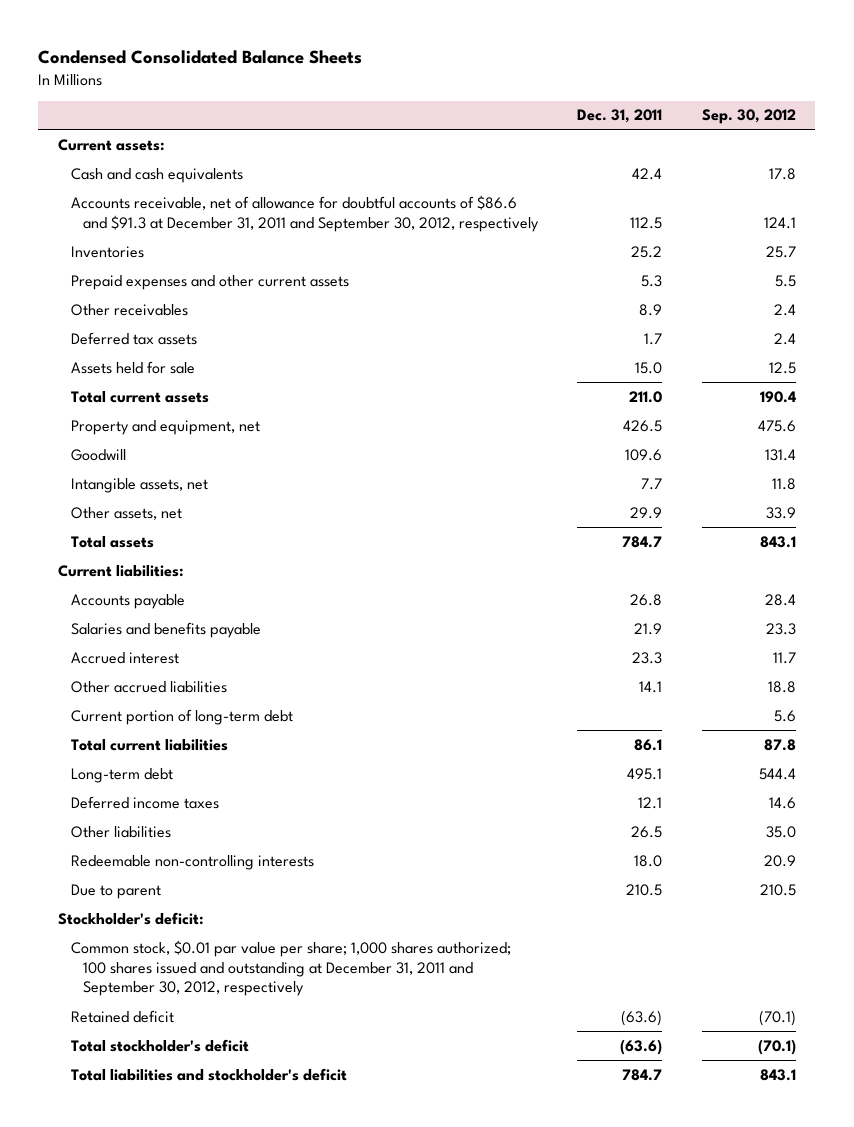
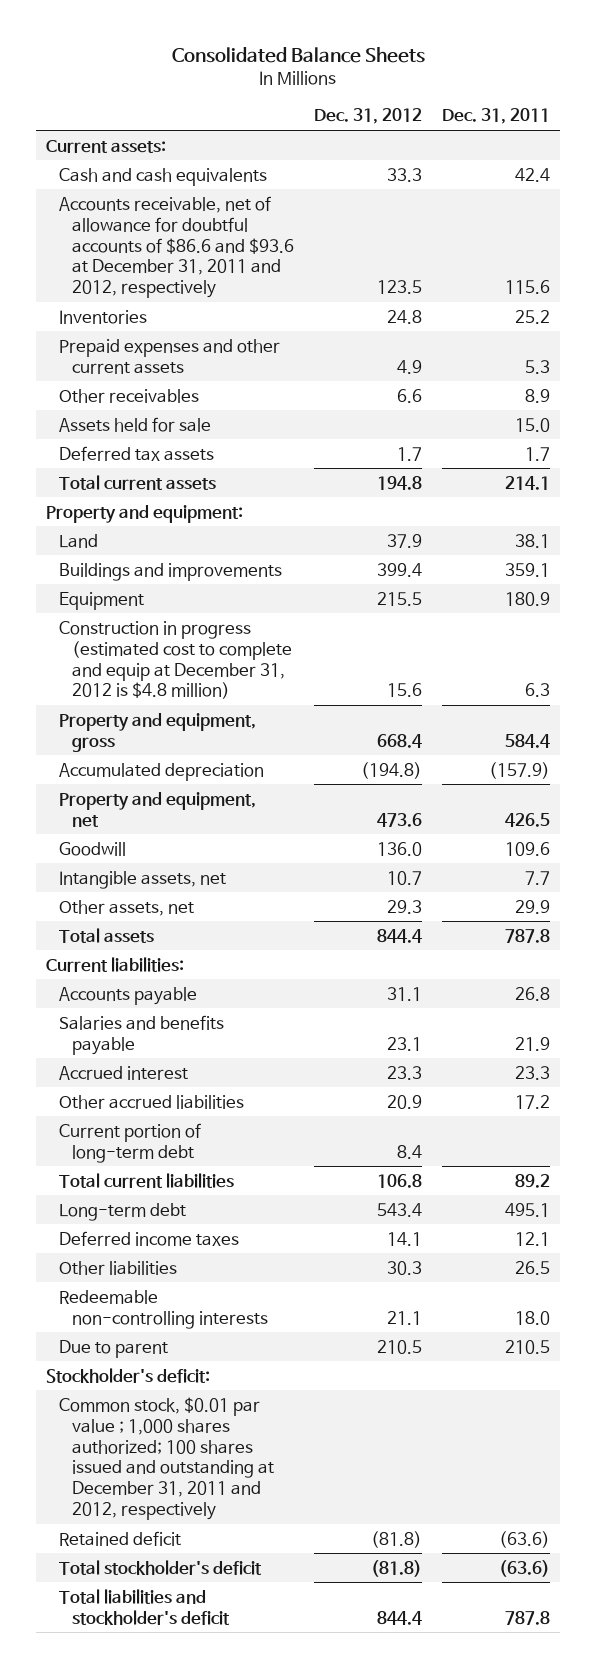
- Condensed Consolidated Balance Sheets
+ Consolidated Balance Sheets
- | Dec. 31, 2011 | Sep. 30, 2012
+ | Dec. 31, 2012 | Dec. 31, 2011
- Accounts receivable, net of allowance for doubtful accounts of $86.6 and $91.3 at December 31, 2011 and September 30, 2012, respectively | 112.5 | 124.1
+ Accounts receivable, net of allowance for doubtful accounts of $86.6 and $93.6 at December 31, 2011 and 2012, respectively | 123.5 | 115.6
- Total current assets | 211.0 | 190.4
moved down: Deferred tax assets | 1.7 | 1.7
+ Total current assets | 194.8 | 214.1
+ Property and equipment:
+ Land | 37.9 | 38.1
+ Buildings and improvements | 399.4 | 359.1
+ Equipment | 215.5 | 180.9
+ Construction in progress (estimated cost to complete and equip at December 31, 2012 is $4.8 million) | 15.6 | 6.3
+ Property and equipment, gross | 668.4 | 584.4
+ Accumulated depreciation | (194.8) | (157.9)
- Total assets | 784.7 | 843.1
+ Total assets | 844.4 | 787.8
- Other accrued liabilities | 14.1 | 18.8
+ Other accrued liabilities | 20.9 | 17.2
- Total current liabilities | 86.1 | 87.8
+ Total current liabilities | 106.8 | 89.2
- Common stock, $0.01 par value per share; 1,000 shares authorized; 100 shares issued and outstanding at December 31, 2011 and September 30, 2012, respectively
+ Common stock, $0.01 par value ; 1,000 shares authorized; 100 shares issued and outstanding at December 31, 2011 and 2012, respectively
- Total liabilities and stockholder's deficit | 784.7 | 843.1
+ Total liabilities and stockholder's deficit | 844.4 | 787.8

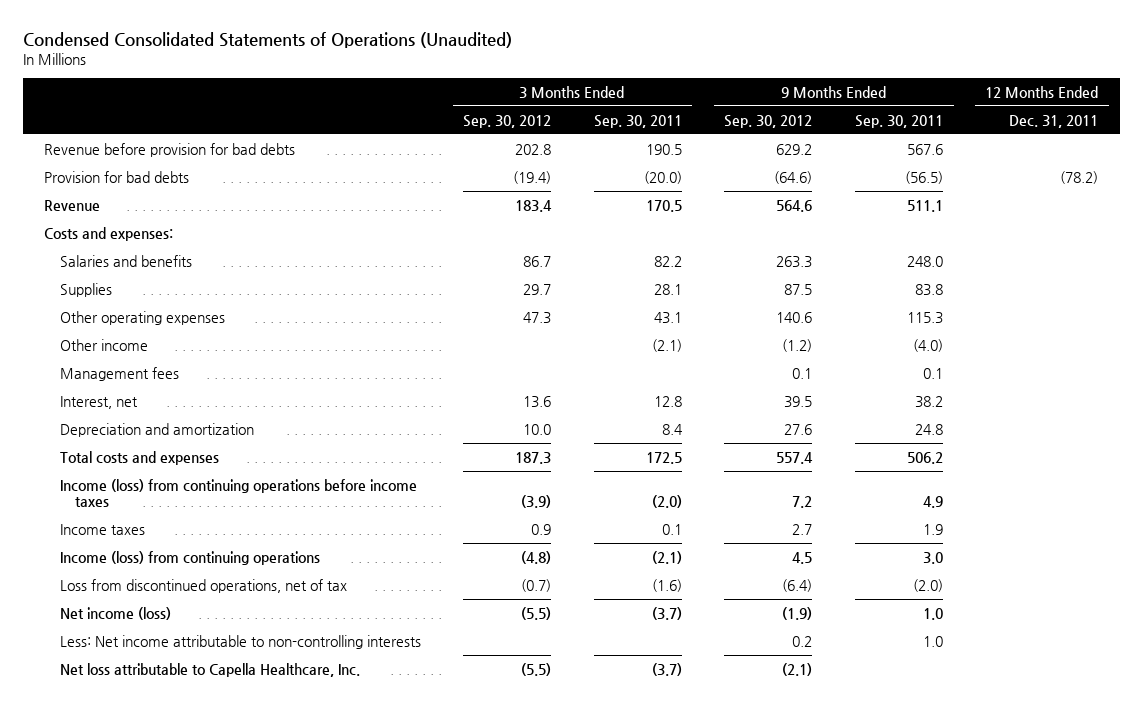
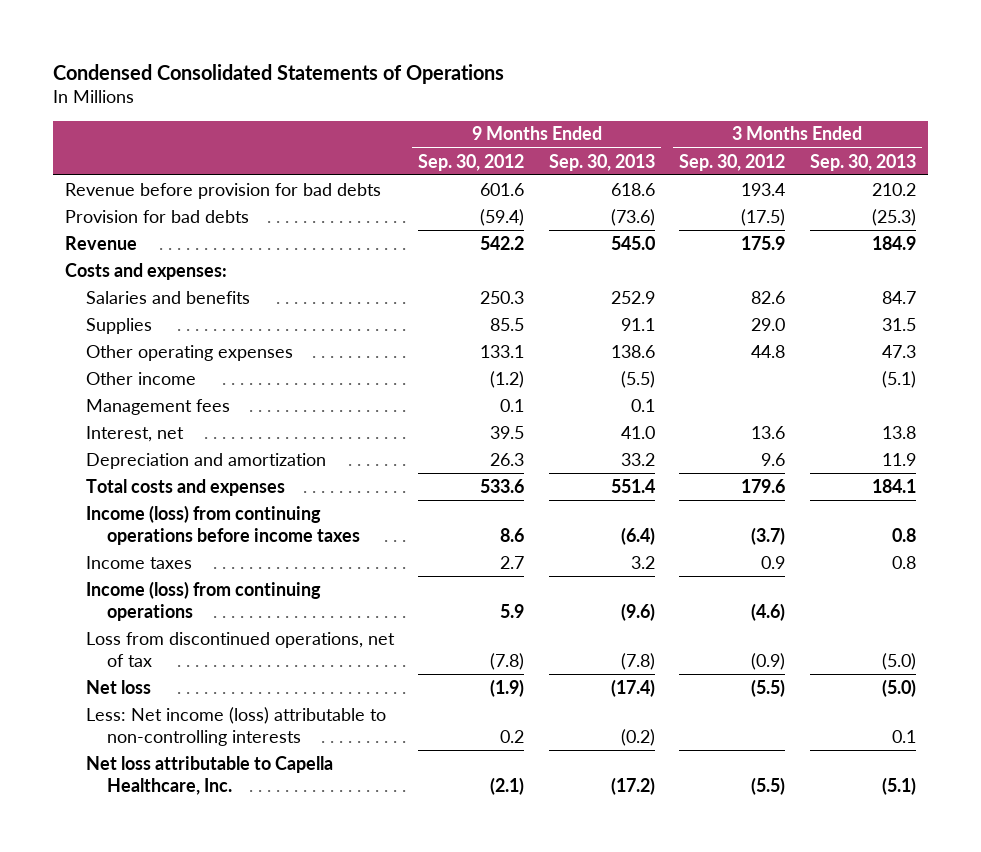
- Condensed Consolidated Statements of Operations (Unaudited)
+ Condensed Consolidated Statements of Operations
- | 3 Months Ended Sep. 30, 2012 | 3 Months Ended Sep. 30, 2011 | 9 Months Ended Sep. 30, 2012 | 9 Months Ended Sep. 30, 2011 | 12 Months Ended Dec. 31, 2011
+ | 9 Months Ended Sep. 30, 2012 | 9 Months Ended Sep. 30, 2013 | 3 Months Ended Sep. 30, 2012 | 3 Months Ended Sep. 30, 2013
- Revenue before provision for bad debts | 202.8 | 190.5 | 629.2 | 567.6 |
- Provision for bad debts | (19.4) | (20.0) | (64.6) | (56.5) | (78.2)
- Revenue | 183.4 | 170.5 | 564.6 | 511.1 |
+ Revenue before provision for bad debts | 601.6 | 618.6 | 193.4 | 210.2
+ Provision for bad debts | (59.4) | (73.6) | (17.5) | (25.3)
+ Revenue | 542.2 | 545.0 | 175.9 | 184.9
- Salaries and benefits | 86.7 | 82.2 | 263.3 | 248.0 |
- Supplies | 29.7 | 28.1 | 87.5 | 83.8 |
- Other operating expenses | 47.3 | 43.1 | 140.6 | 115.3 |
+ Salaries and benefits | 250.3 | 252.9 | 82.6 | 84.7
+ Supplies | 85.5 | 91.1 | 29.0 | 31.5
+ Other operating expenses | 133.1 | 138.6 | 44.8 | 47.3
- Depreciation and amortization | 10.0 | 8.4 | 27.6 | 24.8 |
- Total costs and expenses | 187.3 | 172.5 | 557.4 | 506.2 |
- Income (loss) from continuing operations before income taxes | (3.9) | (2.0) | 7.2 | 4.9 |
+ Depreciation and amortization | 26.3 | 33.2 | 9.6 | 11.9
+ Total costs and expenses | 533.6 | 551.4 | 179.6 | 184.1
+ Income (loss) from continuing operations before income taxes | 8.6 | (6.4) | (3.7) | 0.8
- Income (loss) from continuing operations | (4.8) | (2.1) | 4.5 | 3.0 |
- Loss from discontinued operations, net of tax | (0.7) | (1.6) | (6.4) | (2.0) |
- Net income (loss) | (5.5) | (3.7) | (1.9) | 1.0 |
- Less: Net income attributable to non-controlling interests | | | 0.2 | 1.0 |
+ Income (loss) from continuing operations | 5.9 | (9.6) | (4.6) |
+ Loss from discontinued operations, net of tax | (7.8) | (7.8) | (0.9) | (5.0)
+ Net loss | (1.9) | (17.4) | (5.5) | (5.0)
+ Less: Net income (loss) attributable to non-controlling interests | 0.2 | (0.2) | | 0.1

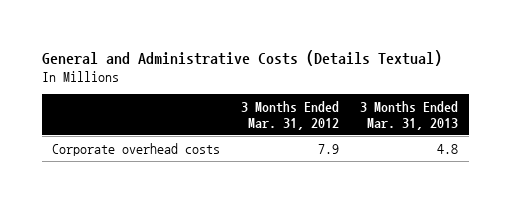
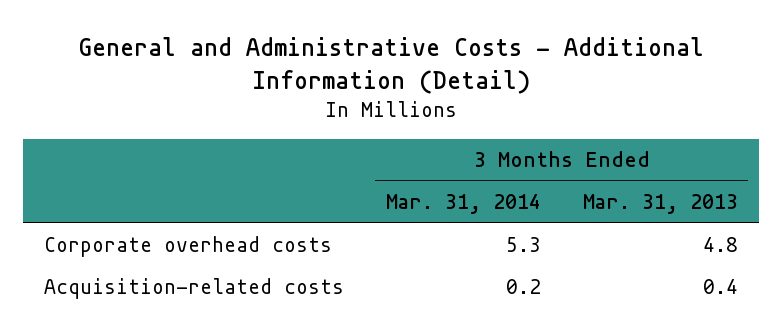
- General and Administrative Costs (Details Textual)
+ General and Administrative Costs - Additional Information (Detail)
- | 3 Months Ended Mar. 31, 2012 | 3 Months Ended Mar. 31, 2013
+ | 3 Months Ended Mar. 31, 2014 | 3 Months Ended Mar. 31, 2013
+ Acquisition-related costs | 0.2 | 0.4

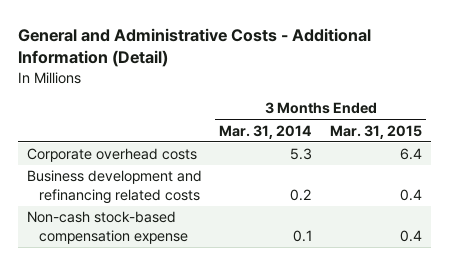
- | 3 Months Ended Mar. 31, 2014 | 3 Months Ended Mar. 31, 2013
+ | 3 Months Ended Mar. 31, 2014 | 3 Months Ended Mar. 31, 2015
- Acquisition-related costs | 0.2 | 0.4
+ Business development and refinancing related costs | 0.2 | 0.4
+ Non-cash stock-based compensation expense | 0.1 | 0.4

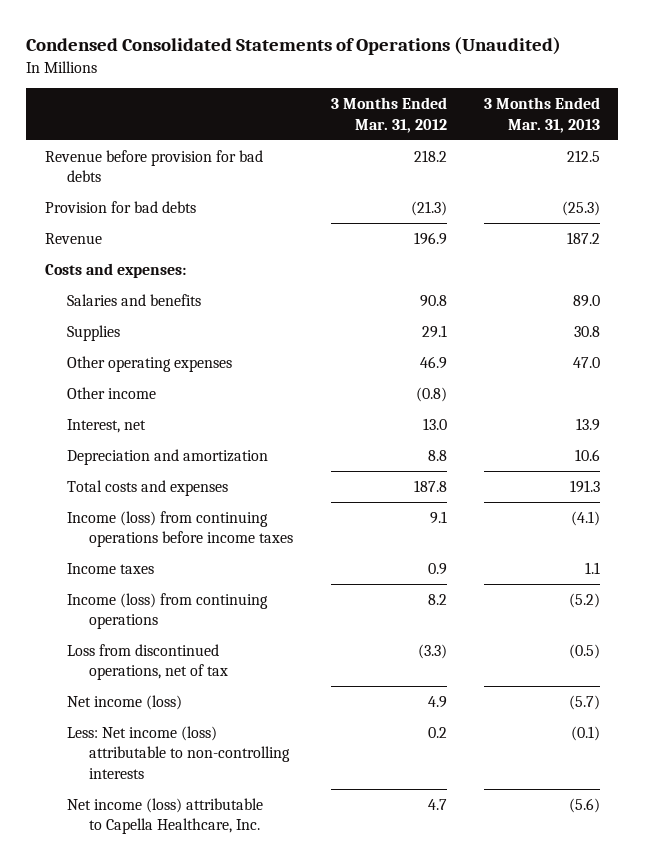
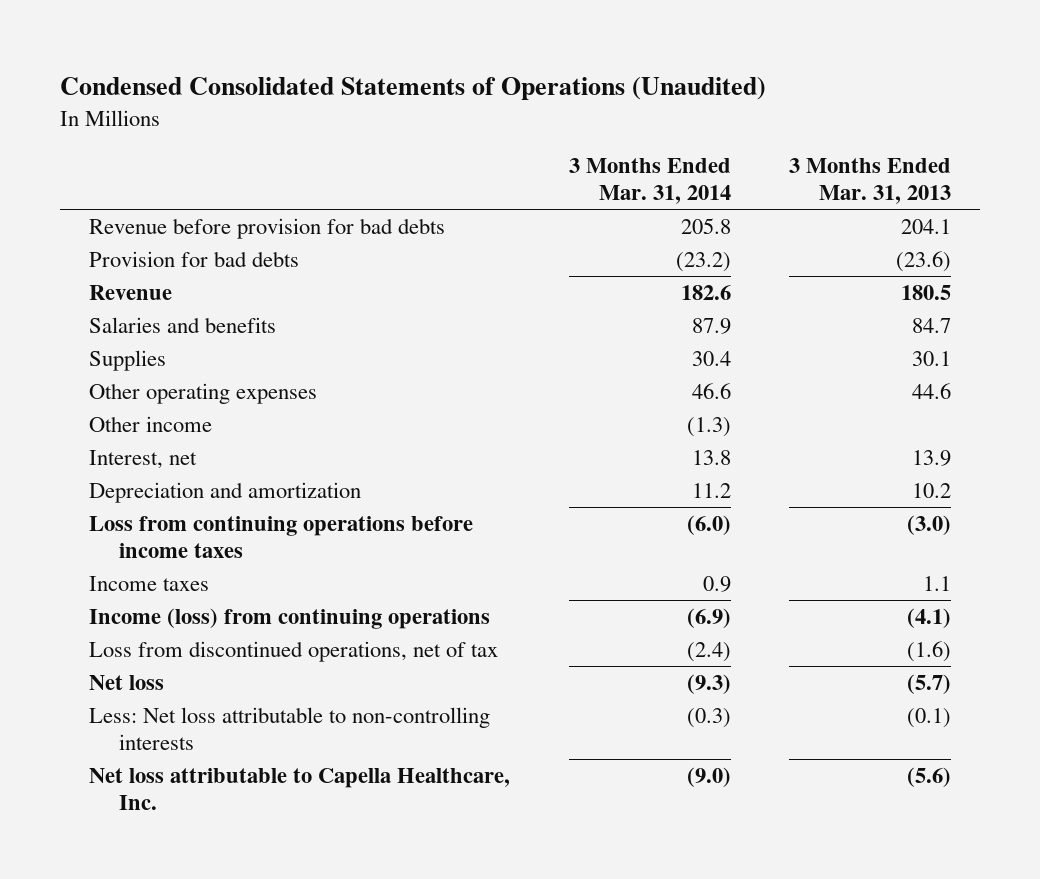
- | 3 Months Ended Mar. 31, 2012 | 3 Months Ended Mar. 31, 2013
+ | 3 Months Ended Mar. 31, 2014 | 3 Months Ended Mar. 31, 2013
- Revenue before provision for bad debts | 218.2 | 212.5
- Provision for bad debts | (21.3) | (25.3)
- Revenue | 196.9 | 187.2
- Costs and expenses:
- Salaries and benefits | 90.8 | 89.0
- Supplies | 29.1 | 30.8
- Other operating expenses | 46.9 | 47.0
+ Revenue before provision for bad debts | 205.8 | 204.1
+ Provision for bad debts | (23.2) | (23.6)
+ Revenue | 182.6 | 180.5
+ Salaries and benefits | 87.9 | 84.7
+ Supplies | 30.4 | 30.1
+ Other operating expenses | 46.6 | 44.6
- Depreciation and amortization | 8.8 | 10.6
- Total costs and expenses | 187.8 | 191.3
- Income (loss) from continuing operations before income taxes | 9.1 | (4.1)
+ Depreciation and amortization | 11.2 | 10.2
+ Loss from continuing operations before income taxes | (6.0) | (3.0)
- Income (loss) from continuing operations | 8.2 | (5.2)
- Loss from discontinued operations, net of tax | (3.3) | (0.5)
- Net income (loss) | 4.9 | (5.7)
- Less: Net income (loss) attributable to non-controlling interests | 0.2 | (0.1)
- Net income (loss) attributable to Capella Healthcare, Inc. | 4.7 | (5.6)
+ Income (loss) from continuing operations | (6.9) | (4.1)
+ Loss from discontinued operations, net of tax | (2.4) | (1.6)
+ Net loss | (9.3) | (5.7)
+ Less: Net loss attributable to non-controlling interests | (0.3) | (0.1)
+ Net loss attributable to Capella Healthcare, Inc. | (9.0) | (5.6)

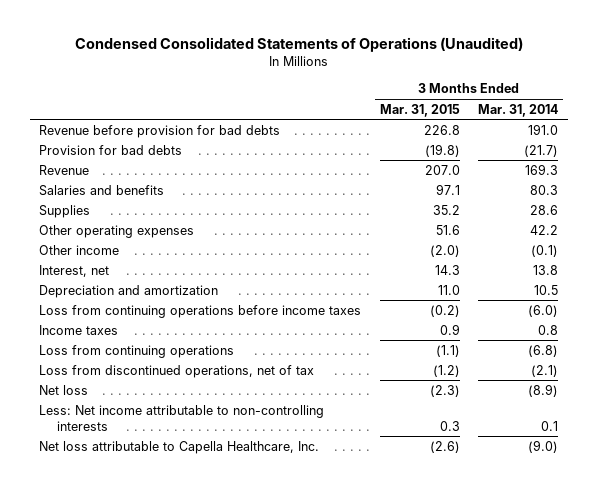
- | 3 Months Ended Mar. 31, 2014 | 3 Months Ended Mar. 31, 2013
+ | 3 Months Ended Mar. 31, 2015 | 3 Months Ended Mar. 31, 2014
- Revenue before provision for bad debts | 205.8 | 204.1
- Provision for bad debts | (23.2) | (23.6)
- Revenue | 182.6 | 180.5
- Salaries and benefits | 87.9 | 84.7
- Supplies | 30.4 | 30.1
- Other operating expenses | 46.6 | 44.6
- Other income | (1.3) |
+ Revenue before provision for bad debts | 226.8 | 191.0
+ Provision for bad debts | (19.8) | (21.7)
+ Revenue | 207.0 | 169.3
+ Salaries and benefits | 97.1 | 80.3
+ Supplies | 35.2 | 28.6
+ Other operating expenses | 51.6 | 42.2
+ Other income | (2.0) | (0.1)
- Depreciation and amortization | 11.2 | 10.2
+ Depreciation and amortization | 11.0 | 10.5
- Income taxes | 0.9 | 1.1
- Income (loss) from continuing operations | (6.9) | (4.1)
- Loss from discontinued operations, net of tax | (2.4) | (1.6)
- Net loss | (9.3) | (5.7)
- Less: Net loss attributable to non-controlling interests | (0.3) | (0.1)
+ Income taxes | 0.9 | 0.8
+ Loss from continuing operations | (1.1) | (6.8)
+ Loss from discontinued operations, net of tax | (1.2) | (2.1)
+ Net loss | (2.3) | (8.9)
+ Less: Net income attributable to non-controlling interests | 0.3 | 0.1

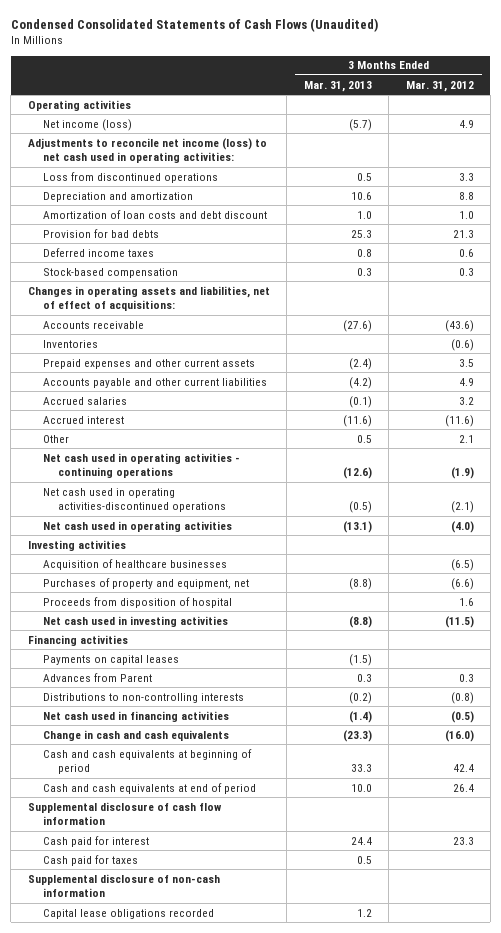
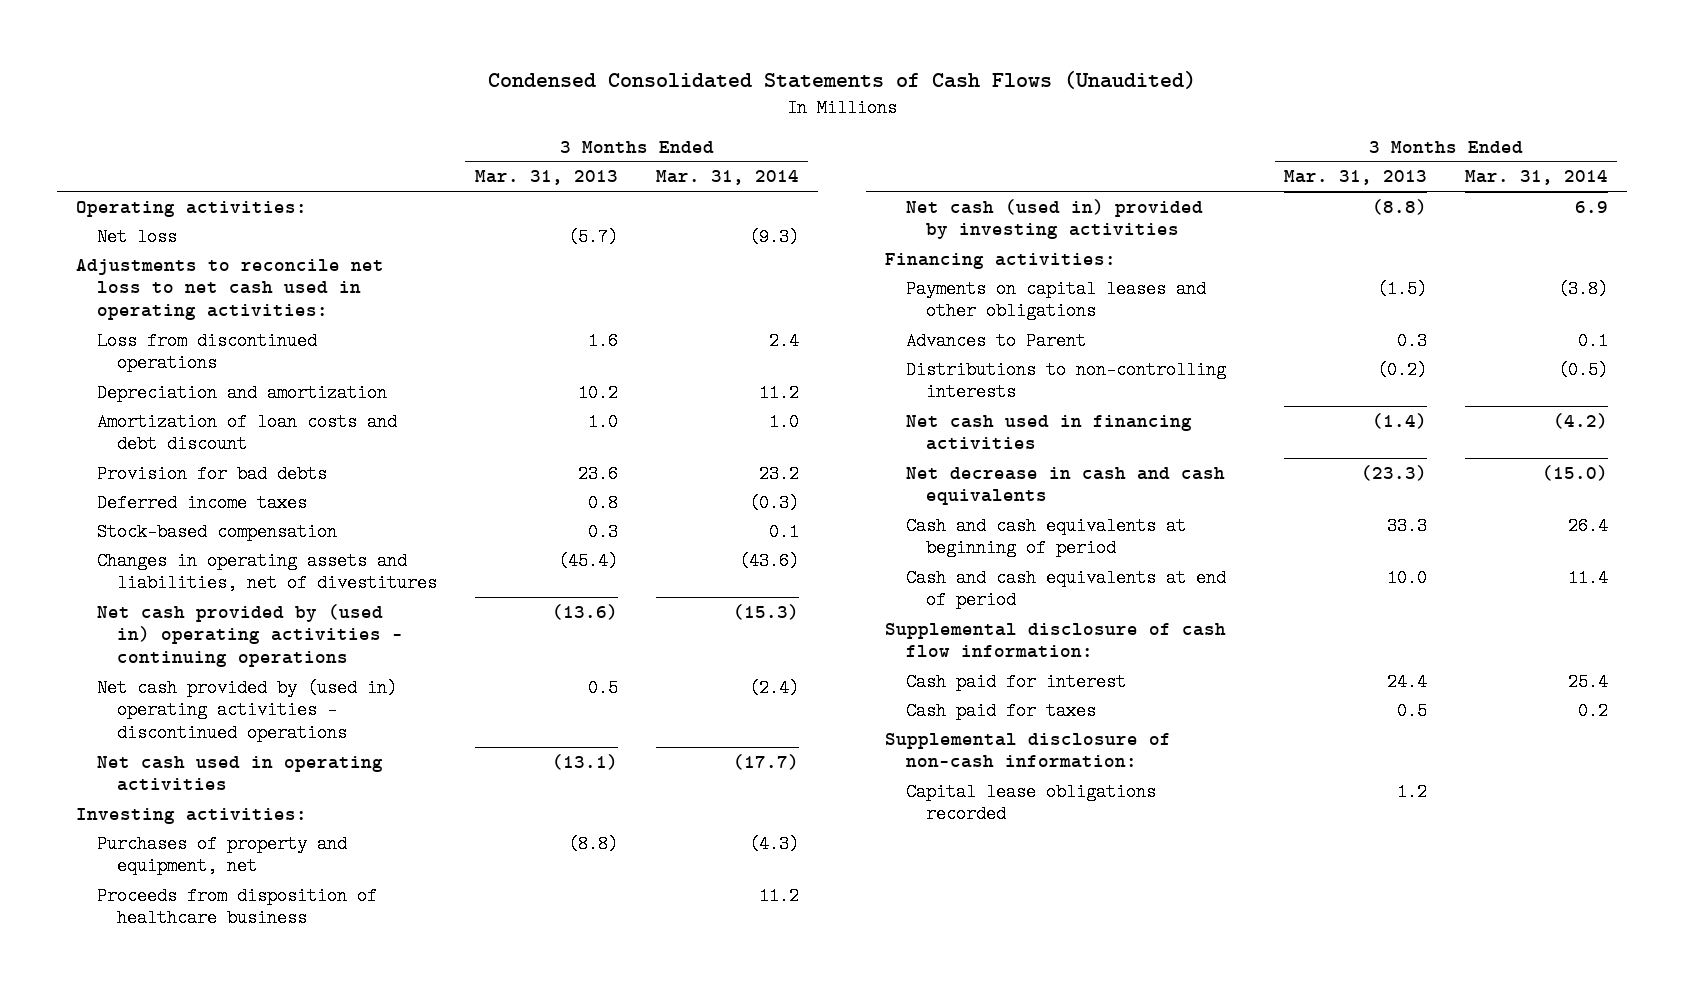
- | 3 Months Ended Mar. 31, 2013 | 3 Months Ended Mar. 31, 2012
+ | 3 Months Ended Mar. 31, 2013 | 3 Months Ended Mar. 31, 2014
- Operating activities
- Net income (loss) | (5.7) | 4.9
- Adjustments to reconcile net income (loss) to net cash used in operating activities:
- Loss from discontinued operations | 0.5 | 3.3
- Depreciation and amortization | 10.6 | 8.8
+ Operating activities:
+ Net loss | (5.7) | (9.3)
+ Adjustments to reconcile net loss to net cash used in operating activities:
+ Loss from discontinued operations | 1.6 | 2.4
+ Depreciation and amortization | 10.2 | 11.2
- Provision for bad debts | 25.3 | 21.3
+ Provision for bad debts | 23.6 | 23.2
- Changes in operating assets and liabilities, net of effect of acquisitions:
- Accounts receivable | (27.6) | (43.6)
- Inventories | | (0.6)
- Prepaid expenses and other current assets | (2.4) | 3.5
- Accounts payable and other current liabilities | (4.2) | 4.9
- Accrued salaries | (0.1) | 3.2
- Accrued interest | (11.6) | (11.6)
- Other | 0.5 | 2.1
- Net cash used in operating activities - continuing operations | (12.6) | (1.9)
- Net cash used in operating activities-discontinued operations | (0.5) | (2.1)
+ Changes in operating assets and liabilities, net of divestitures | (45.4) | (43.6)
+ Net cash provided by (used in) operating activities - continuing operations | (13.6) | (15.3)
+ Net cash provided by (used in) operating activities - discontinued operations | 0.5 | (2.4)
- Investing activities
- Acquisition of healthcare businesses | | (6.5)
+ Investing activities:
- Proceeds from disposition of hospital | | 1.6
- Net cash used in investing activities | (8.8) | (11.5)
- Financing activities
- Payments on capital leases | (1.5) |
- Advances from Parent | 0.3 | 0.3
+ Proceeds from disposition of healthcare business | | 11.2
+ Net cash (used in) provided by investing activities | (8.8) | 6.9
+ Financing activities:
+ Payments on capital leases and other obligations | (1.5) | (3.8)
+ Advances to Parent | 0.3 | 0.1
- Change in cash and cash equivalents | (23.3) | (16.0)
+ Net decrease in cash and cash equivalents | (23.3) | (15.0)
- Supplemental disclosure of cash flow information
+ Supplemental disclosure of cash flow information:
- Supplemental disclosure of non-cash information
+ Supplemental disclosure of non-cash information:

